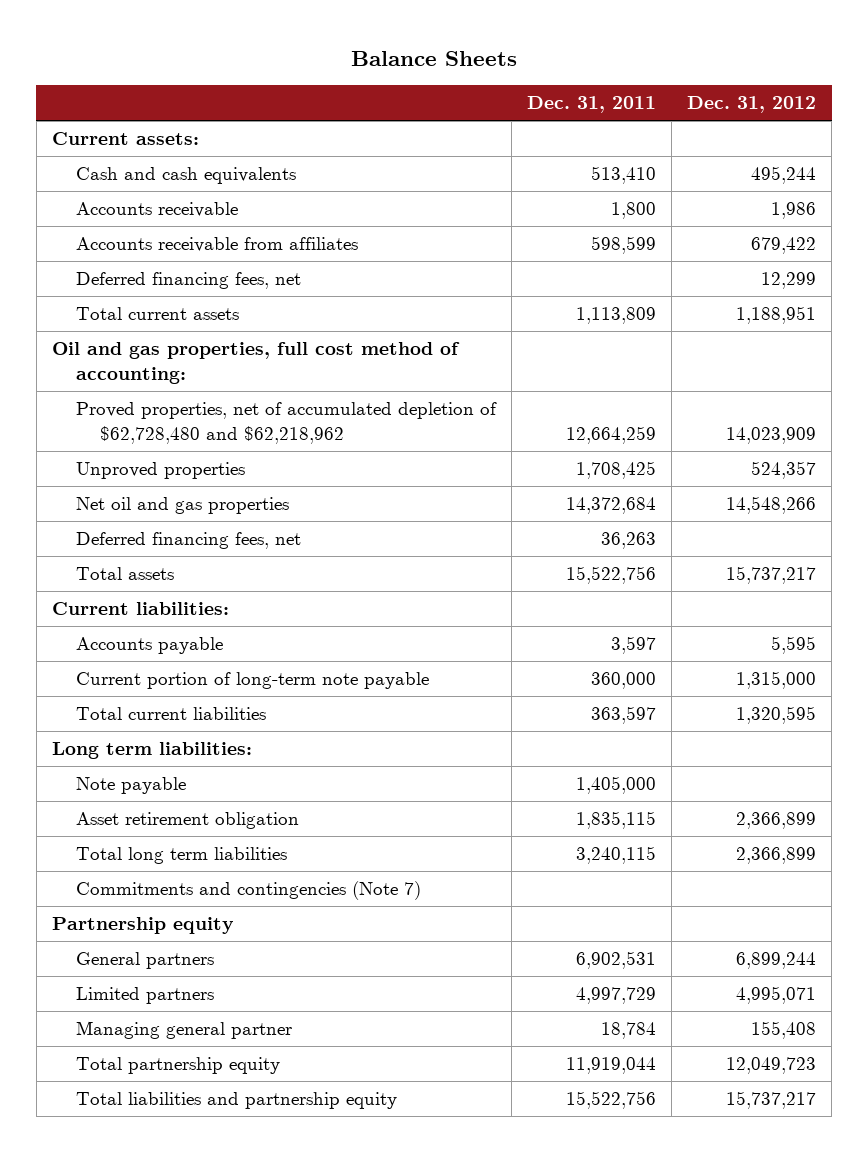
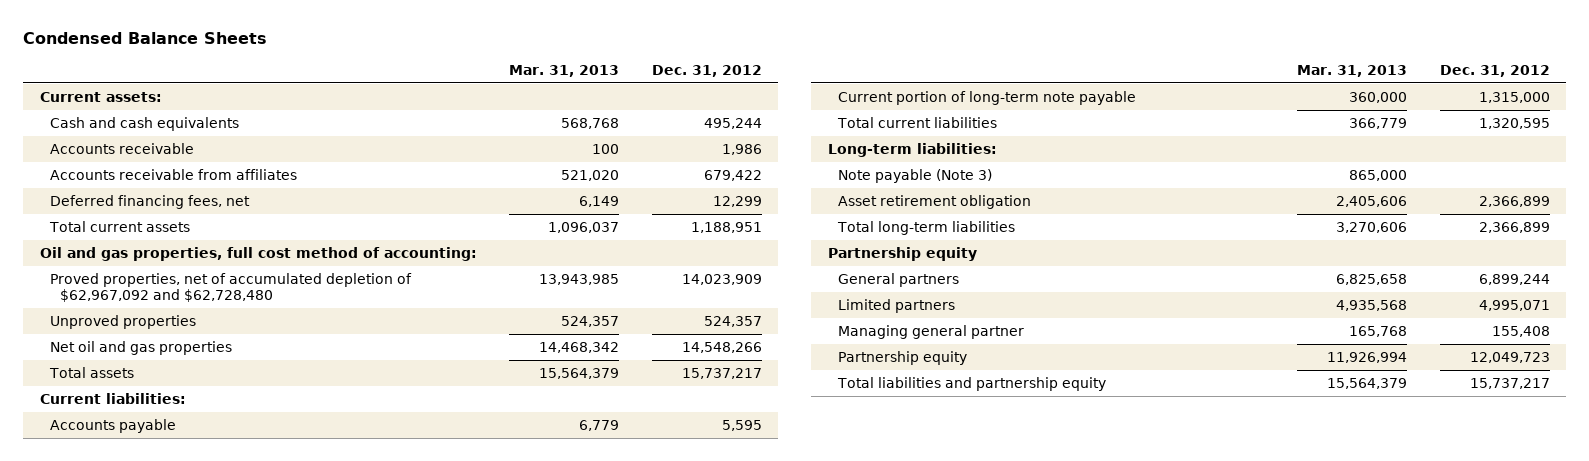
- Balance Sheets
+ Condensed Balance Sheets
- | Dec. 31, 2011 | Dec. 31, 2012
+ | Mar. 31, 2013 | Dec. 31, 2012
- Proved properties, net of accumulated depletion of $62,728,480 and $62,218,962 | 12,664,259 | 14,023,909
+ Proved properties, net of accumulated depletion of $62,967,092 and $62,728,480 | 13,943,985 | 14,023,909
- Deferred financing fees, net | 36,263 |
- Long term liabilities:
- Note payable | 1,405,000 |
+ Long-term liabilities:
+ Note payable (Note 3) | 865,000 |
- Total long term liabilities | 3,240,115 | 2,366,899
- Commitments and contingencies (Note 7)
+ Total long-term liabilities | 3,270,606 | 2,366,899
- Total partnership equity | 11,919,044 | 12,049,723
+ Partnership equity | 11,926,994 | 12,049,723

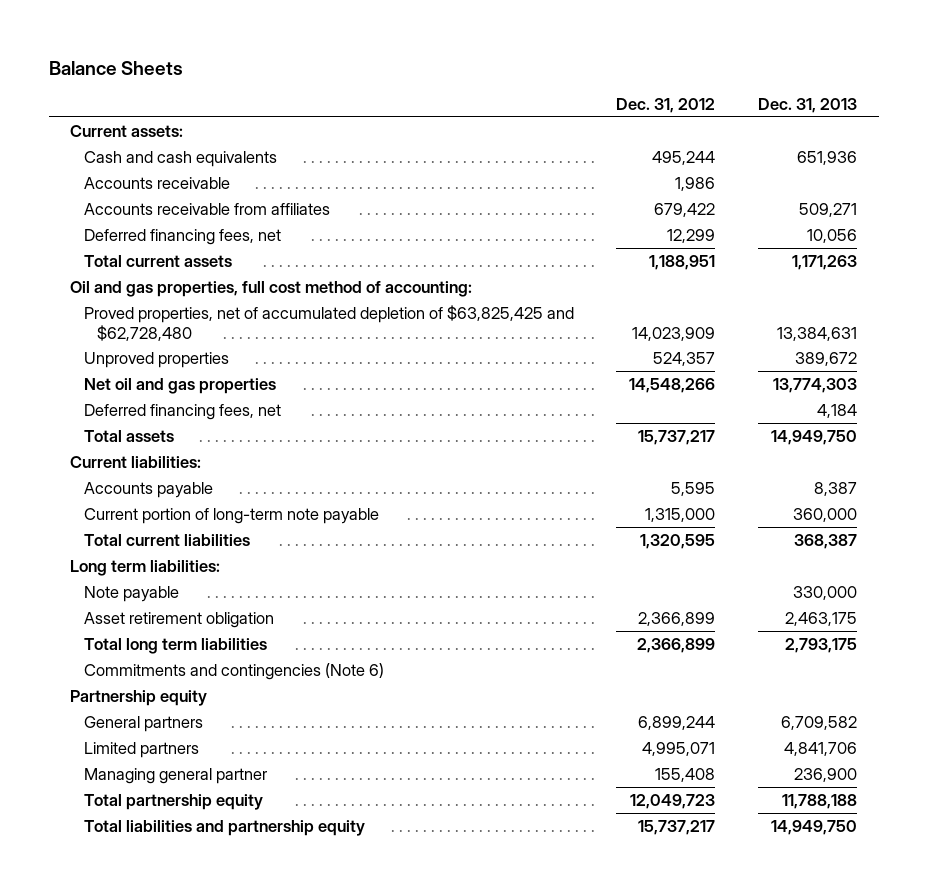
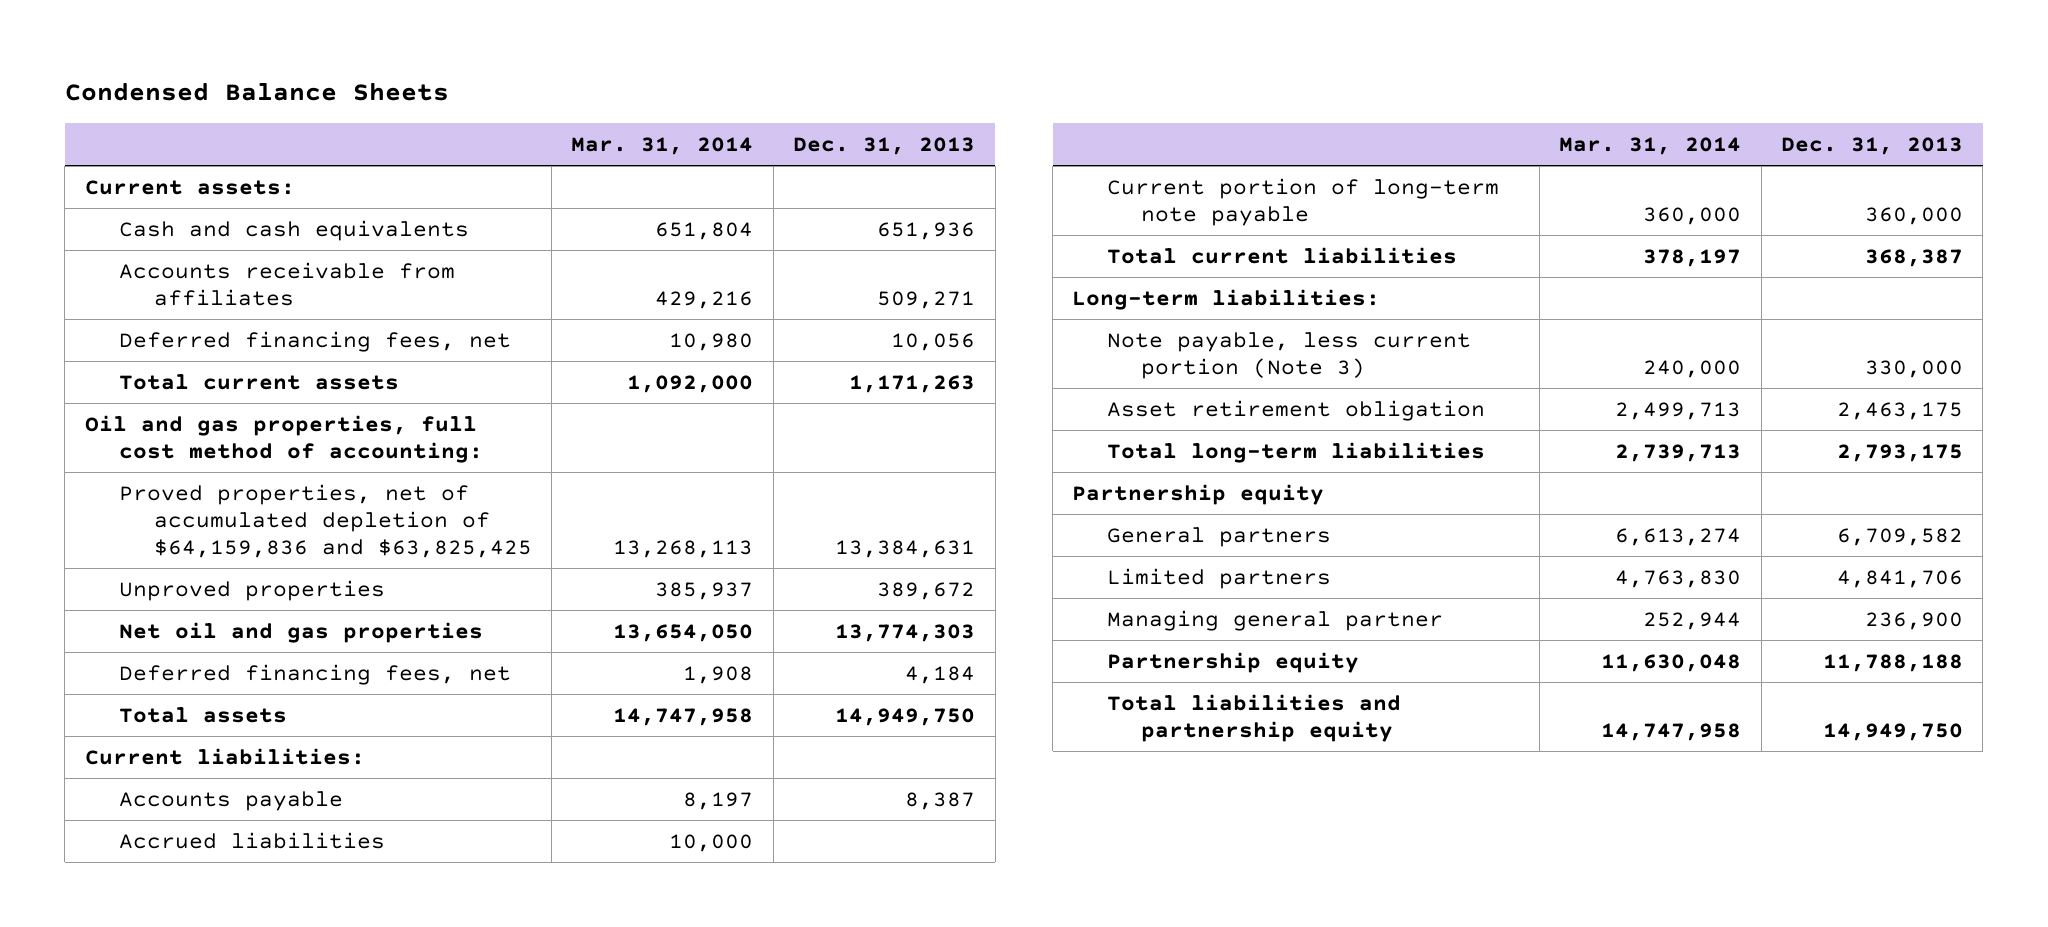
- Balance Sheets
+ Condensed Balance Sheets
- | Dec. 31, 2012 | Dec. 31, 2013
+ | Mar. 31, 2014 | Dec. 31, 2013
- Accounts receivable | 1,986 |
- Proved properties, net of accumulated depletion of $63,825,425 and $62,728,480 | 14,023,909 | 13,384,631
+ Proved properties, net of accumulated depletion of $64,159,836 and $63,825,425 | 13,268,113 | 13,384,631
+ Accrued liabilities | 10,000 |
- Long term liabilities:
- Note payable | | 330,000
+ Long-term liabilities:
+ Note payable, less current portion (Note 3) | 240,000 | 330,000
- Total long term liabilities | 2,366,899 | 2,793,175
- Commitments and contingencies (Note 6)
+ Total long-term liabilities | 2,739,713 | 2,793,175
- Total partnership equity | 12,049,723 | 11,788,188
+ Partnership equity | 11,630,048 | 11,788,188

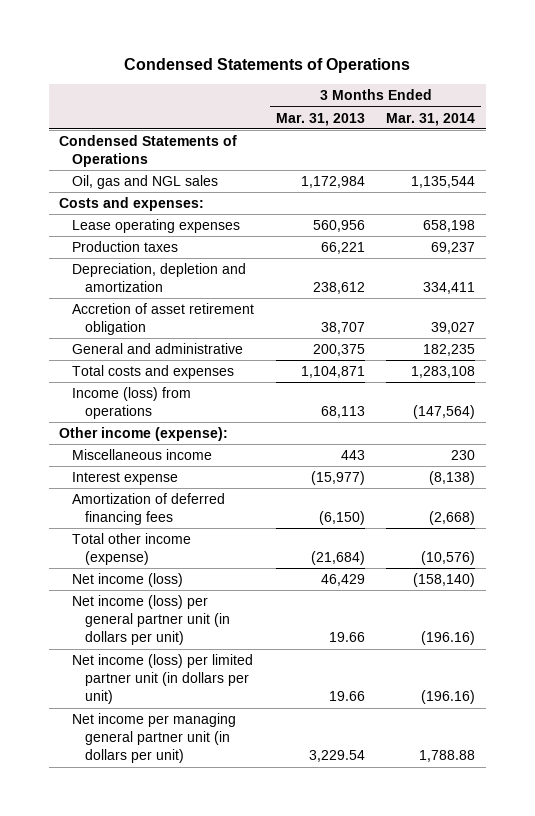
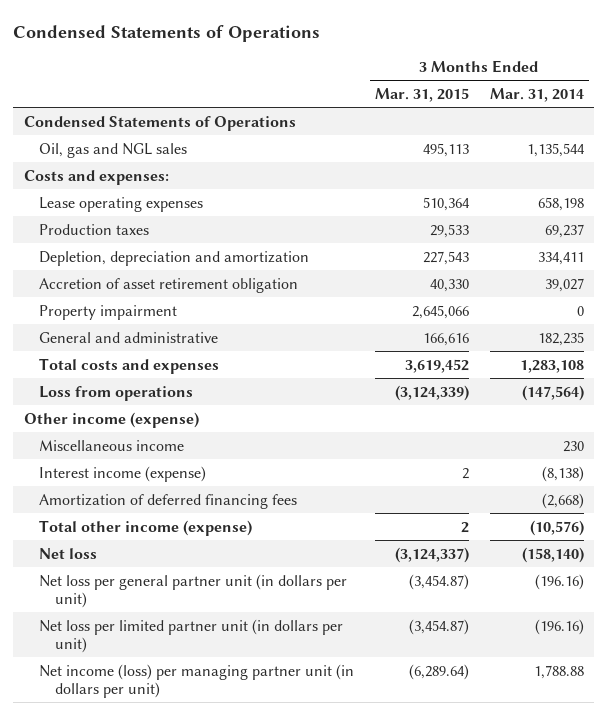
- | 3 Months Ended Mar. 31, 2013 | 3 Months Ended Mar. 31, 2014
+ | 3 Months Ended Mar. 31, 2015 | 3 Months Ended Mar. 31, 2014
- Depreciation, depletion and amortization | 238,612 | 334,411
+ Depletion, depreciation and amortization | 227,543 | 334,411
+ Property impairment | 2,645,066 | 0
- Income (loss) from operations | 68,113 | (147,564)
- Other income (expense):
+ Loss from operations | (3,124,339) | (147,564)
+ Other income (expense)
- Interest expense | (15,977) | (8,138)
+ Interest income (expense) | 2 | (8,138)
- Net income (loss) | 46,429 | (158,140)
- Net income (loss) per general partner unit (in dollars per unit) | 19.66 | (196.16)
- Net income (loss) per limited partner unit (in dollars per unit) | 19.66 | (196.16)
- Net income per managing general partner unit (in dollars per unit) | 3,229.54 | 1,788.88
+ Net loss | (3,124,337) | (158,140)
+ Net loss per general partner unit (in dollars per unit) | (3,454.87) | (196.16)
+ Net loss per limited partner unit (in dollars per unit) | (3,454.87) | (196.16)
+ Net income (loss) per managing partner unit (in dollars per unit) | (6,289.64) | 1,788.88

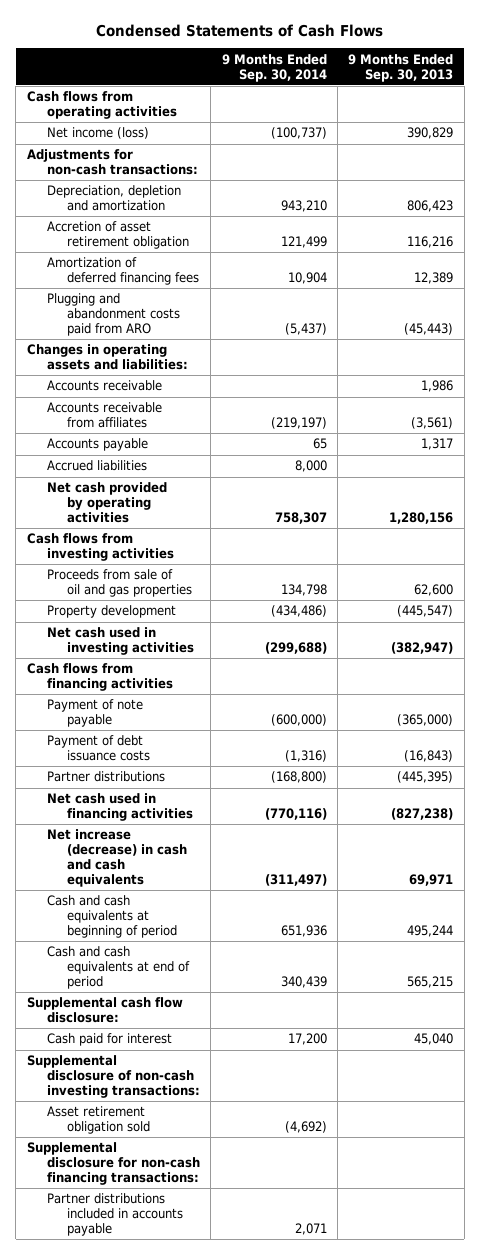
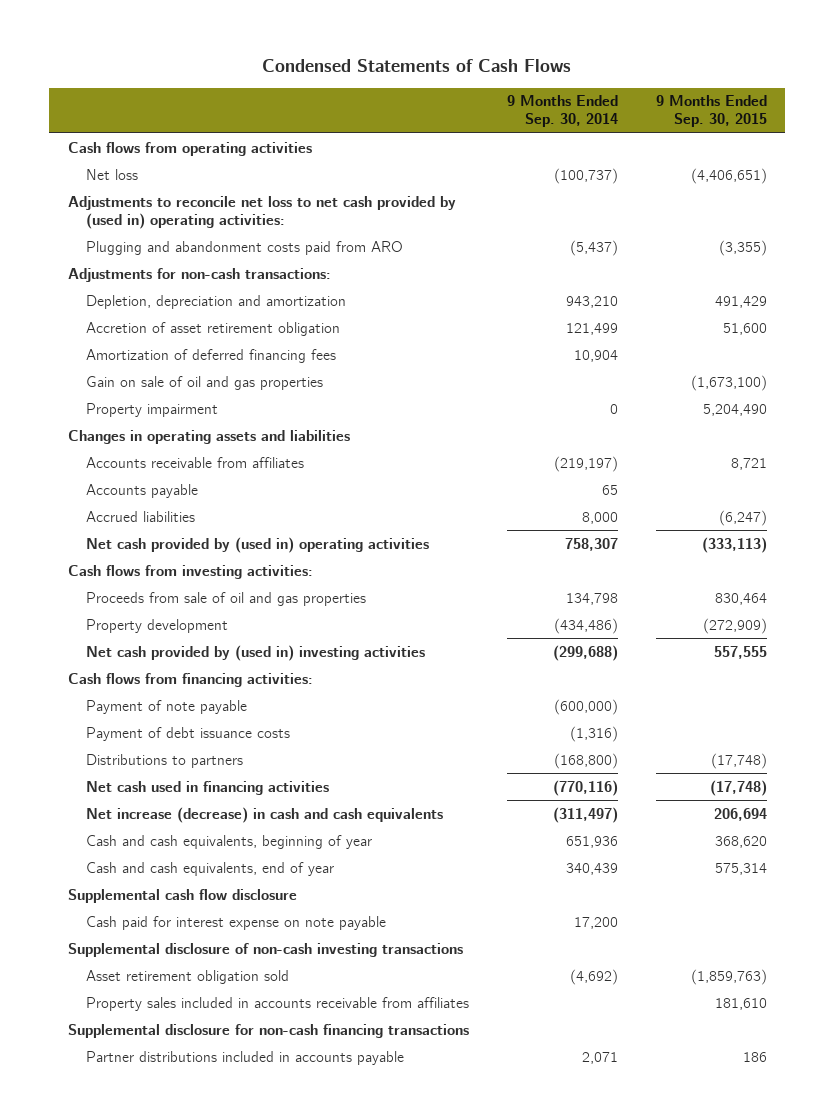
- | 9 Months Ended Sep. 30, 2014 | 9 Months Ended Sep. 30, 2013
+ | 9 Months Ended Sep. 30, 2014 | 9 Months Ended Sep. 30, 2015
- Net income (loss) | (100,737) | 390,829
+ Net loss | (100,737) | (4,406,651)
+ Adjustments to reconcile net loss to net cash provided by (used in) operating activities:
moved up: Plugging and abandonment costs paid from ARO | (5,437) | (3,355)
- Depreciation, depletion and amortization | 943,210 | 806,423
+ Depletion, depreciation and amortization | 943,210 | 491,429
- Changes in operating assets and liabilities:
- Accounts receivable | | 1,986
+ Gain on sale of oil and gas properties | | (1,673,100)
+ Property impairment | 0 | 5,204,490
+ Changes in operating assets and liabilities
- Net cash provided by operating activities | 758,307 | 1,280,156
- Cash flows from investing activities
+ Net cash provided by (used in) operating activities | 758,307 | (333,113)
+ Cash flows from investing activities:
- Net cash used in investing activities | (299,688) | (382,947)
- Cash flows from financing activities
+ Net cash provided by (used in) investing activities | (299,688) | 557,555
+ Cash flows from financing activities:
- Partner distributions | (168,800) | (445,395)
+ Distributions to partners | (168,800) | (17,748)
- Cash and cash equivalents at beginning of period | 651,936 | 495,244
- Cash and cash equivalents at end of period | 340,439 | 565,215
- Supplemental cash flow disclosure:
- Cash paid for interest | 17,200 | 45,040
- Supplemental disclosure of non-cash investing transactions:
+ Cash and cash equivalents, beginning of year | 651,936 | 368,620
+ Cash and cash equivalents, end of year | 340,439 | 575,314
+ Supplemental cash flow disclosure
+ Cash paid for interest expense on note payable | 17,200 |
+ Supplemental disclosure of non-cash investing transactions
- Supplemental disclosure for non-cash financing transactions:
+ Property sales included in accounts receivable from affiliates | | 181,610
+ Supplemental disclosure for non-cash financing transactions

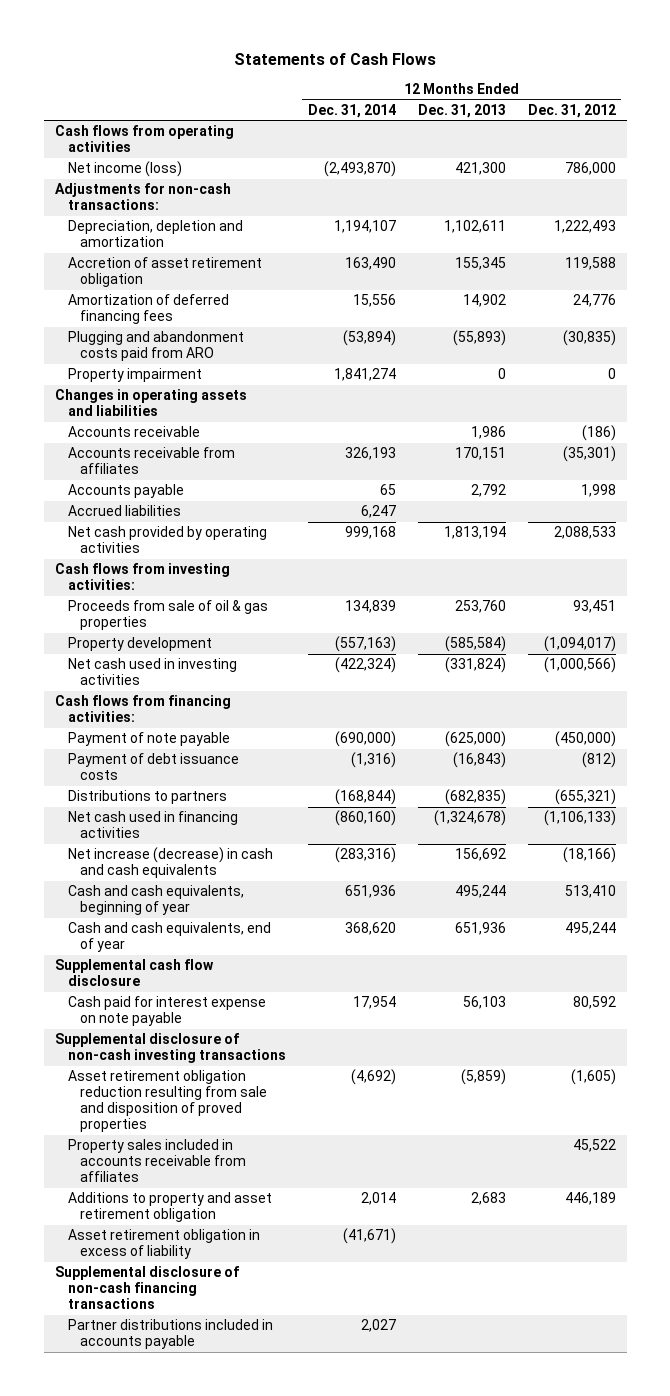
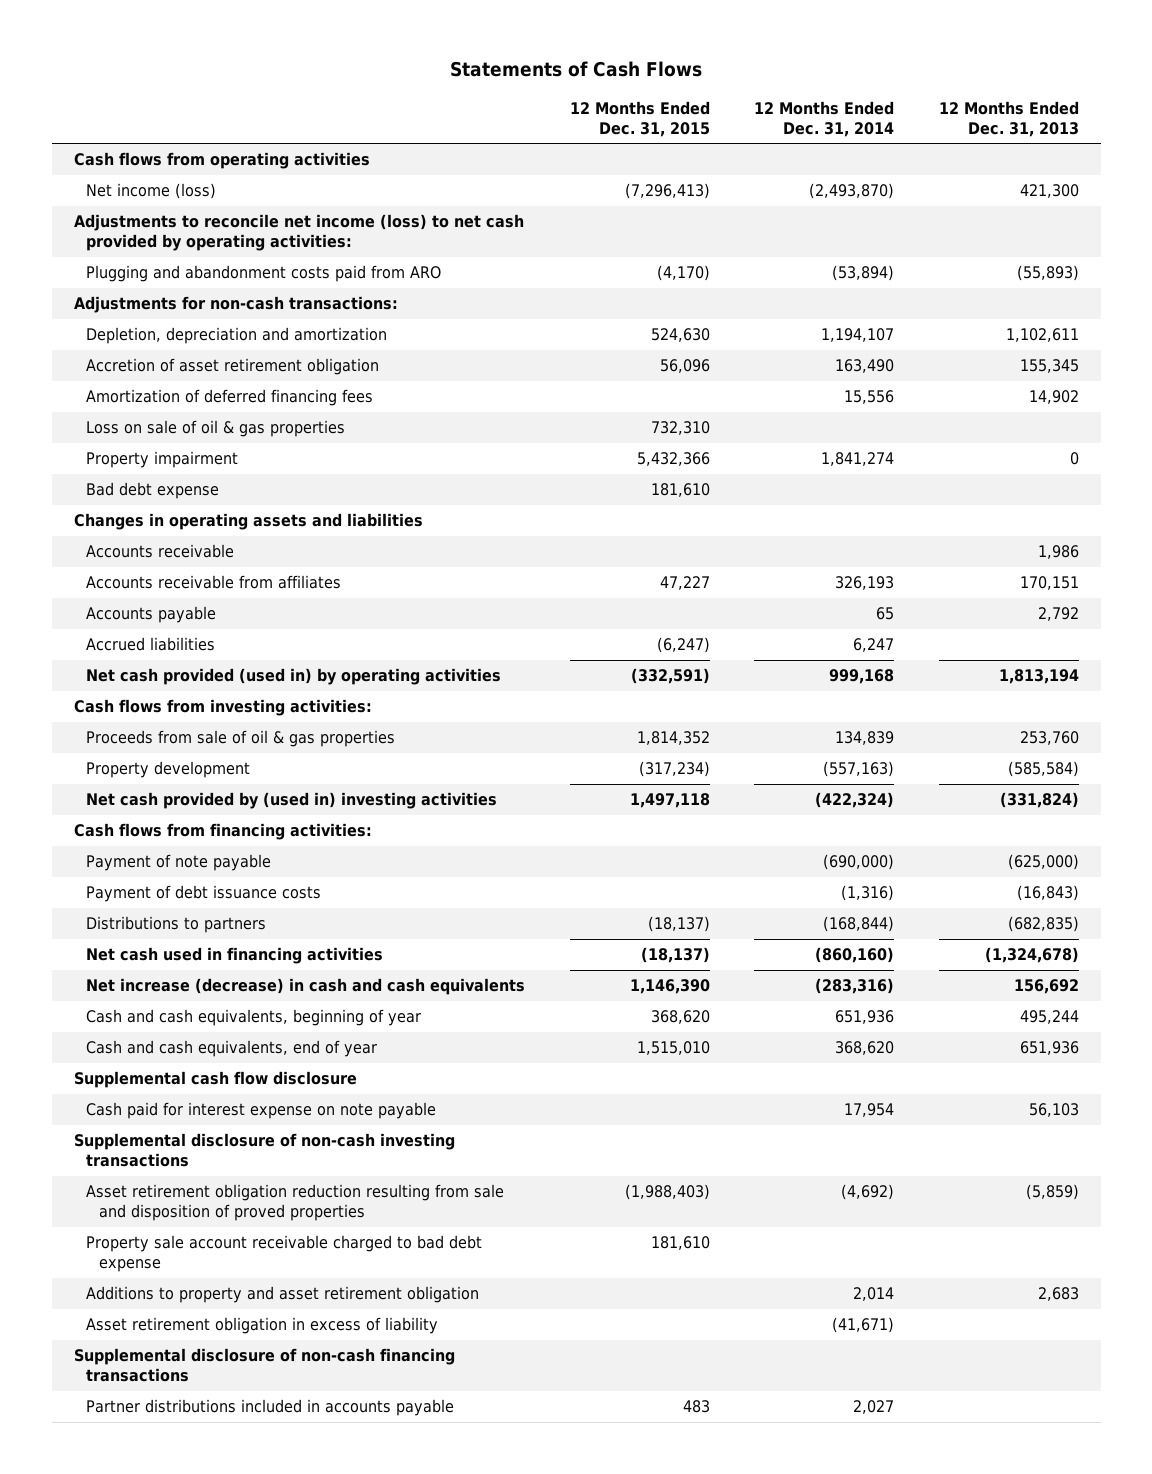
- | 12 Months Ended Dec. 31, 2014 | 12 Months Ended Dec. 31, 2013 | 12 Months Ended Dec. 31, 2012
+ | 12 Months Ended Dec. 31, 2015 | 12 Months Ended Dec. 31, 2014 | 12 Months Ended Dec. 31, 2013
+ Adjustments to reconcile net income (loss) to net cash provided by operating activities:
moved up: Plugging and abandonment costs paid from ARO | (4,170) | (53,894) | (55,893)
- Depreciation, depletion and amortization | 1,194,107 | 1,102,611 | 1,222,493
+ Depletion, depreciation and amortization | 524,630 | 1,194,107 | 1,102,611
+ Loss on sale of oil & gas properties | 732,310 | |
+ Bad debt expense | 181,610 | |
- Net cash provided by operating activities | 999,168 | 1,813,194 | 2,088,533
+ Net cash provided (used in) by operating activities | (332,591) | 999,168 | 1,813,194
- Net cash used in investing activities | (422,324) | (331,824) | (1,000,566)
+ Net cash provided by (used in) investing activities | 1,497,118 | (422,324) | (331,824)
- Property sales included in accounts receivable from affiliates | | | 45,522
+ Property sale account receivable charged to bad debt expense | 181,610 | |

